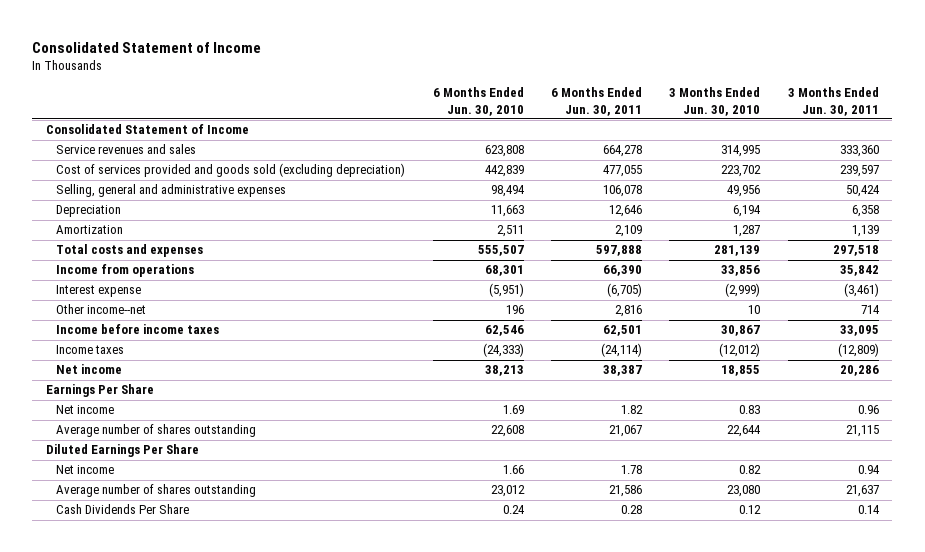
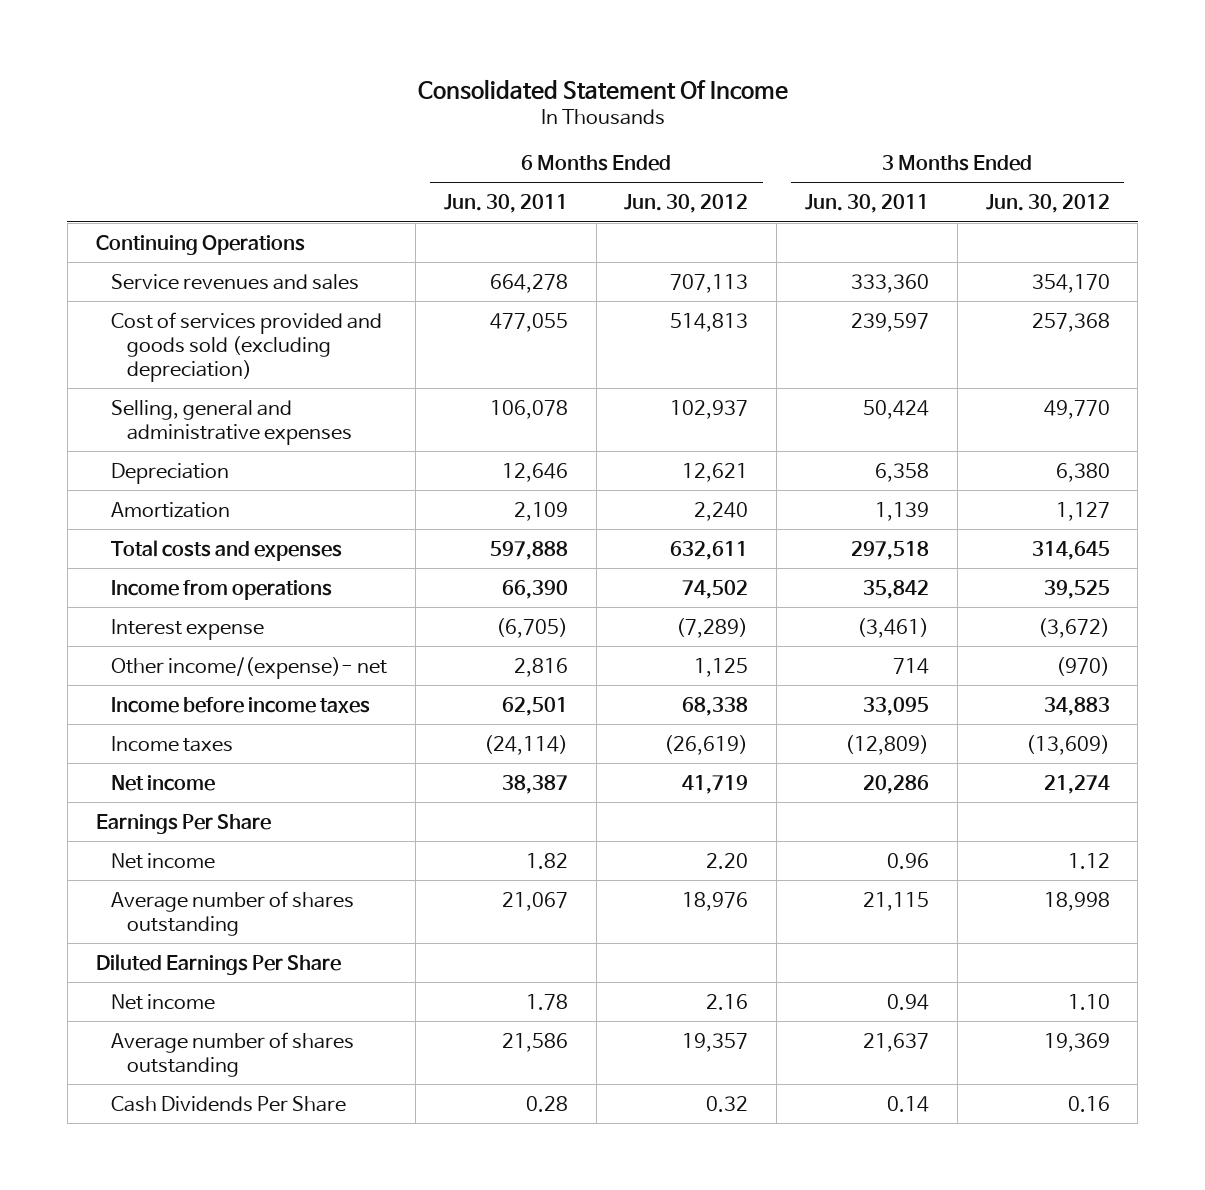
- Consolidated Statement of Income
+ Consolidated Statement Of Income
- | 6 Months Ended Jun. 30, 2010 | 6 Months Ended Jun. 30, 2011 | 3 Months Ended Jun. 30, 2010 | 3 Months Ended Jun. 30, 2011
+ | 6 Months Ended Jun. 30, 2011 | 6 Months Ended Jun. 30, 2012 | 3 Months Ended Jun. 30, 2011 | 3 Months Ended Jun. 30, 2012
- Consolidated Statement of Income
+ Continuing Operations
- Other income--net | 196 | 2,816 | 10 | 714
+ Other income/(expense)- net | 2,816 | 1,125 | 714 | (970)

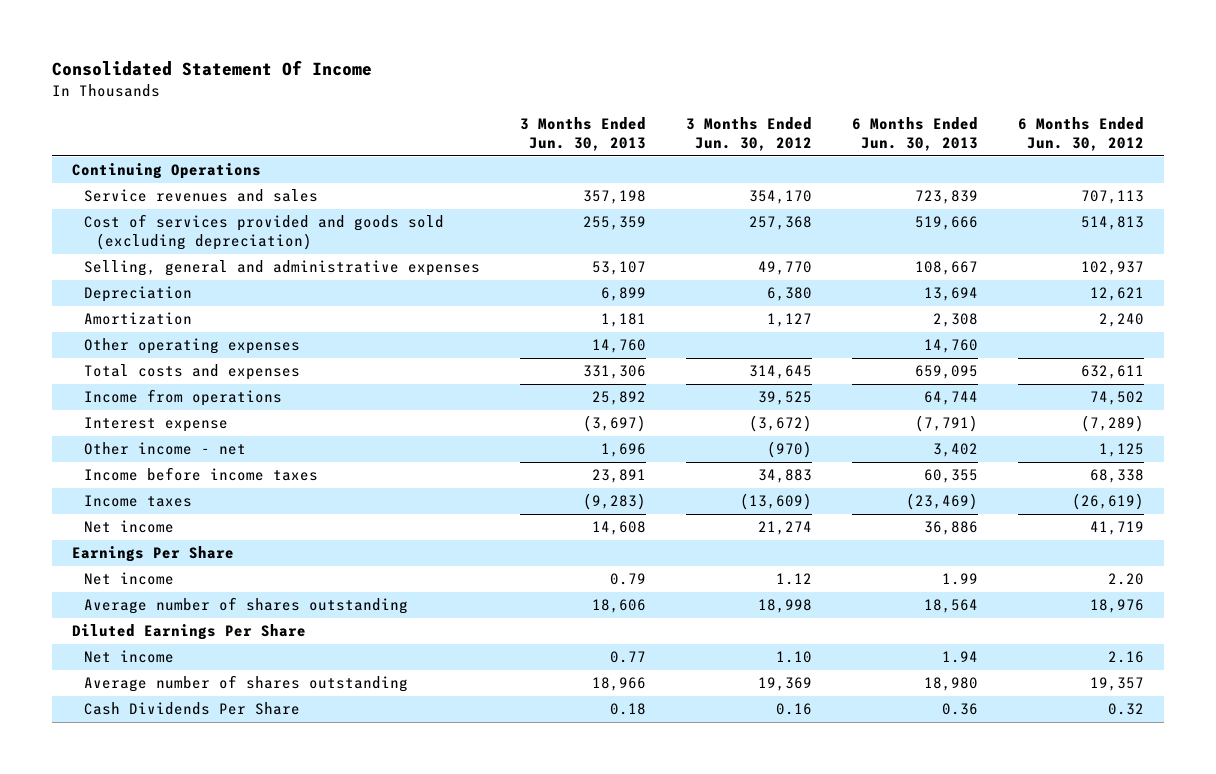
- | 6 Months Ended Jun. 30, 2011 | 6 Months Ended Jun. 30, 2012 | 3 Months Ended Jun. 30, 2011 | 3 Months Ended Jun. 30, 2012
+ | 3 Months Ended Jun. 30, 2013 | 3 Months Ended Jun. 30, 2012 | 6 Months Ended Jun. 30, 2013 | 6 Months Ended Jun. 30, 2012
+ Other operating expenses | 14,760 | | 14,760 |
- Other income/(expense)- net | 2,816 | 1,125 | 714 | (970)
+ Other income - net | 1,696 | (970) | 3,402 | 1,125

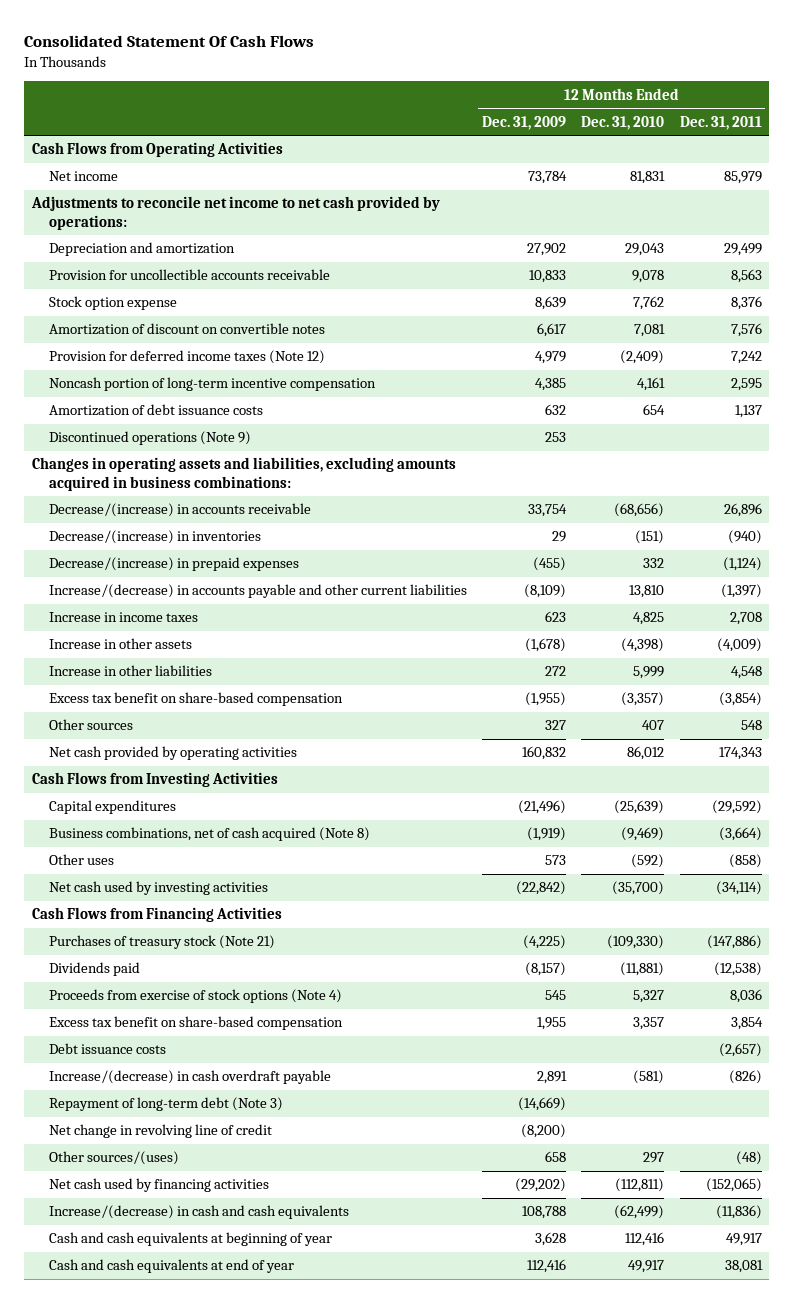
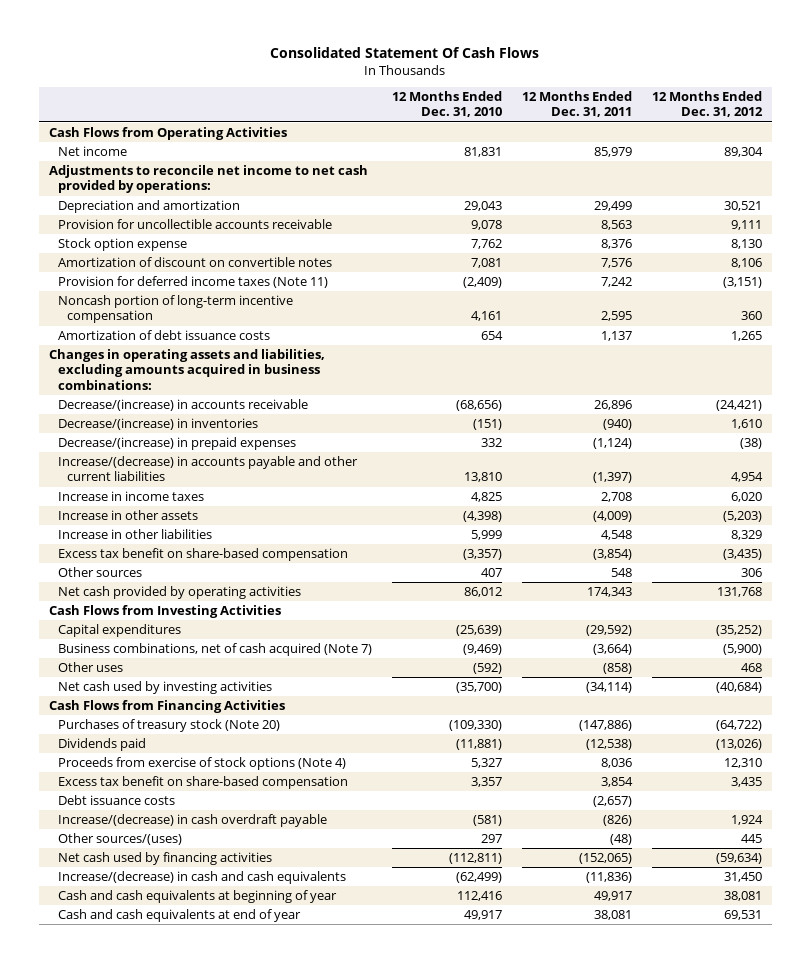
- | 12 Months Ended Dec. 31, 2009 | 12 Months Ended Dec. 31, 2010 | 12 Months Ended Dec. 31, 2011
+ | 12 Months Ended Dec. 31, 2010 | 12 Months Ended Dec. 31, 2011 | 12 Months Ended Dec. 31, 2012
- Provision for deferred income taxes (Note 12) | 4,979 | (2,409) | 7,242
+ Provision for deferred income taxes (Note 11) | (2,409) | 7,242 | (3,151)
- Discontinued operations (Note 9) | 253 | |
- Business combinations, net of cash acquired (Note 8) | (1,919) | (9,469) | (3,664)
+ Business combinations, net of cash acquired (Note 7) | (9,469) | (3,664) | (5,900)
- Purchases of treasury stock (Note 21) | (4,225) | (109,330) | (147,886)
+ Purchases of treasury stock (Note 20) | (109,330) | (147,886) | (64,722)
- Repayment of long-term debt (Note 3) | (14,669) | |
- Net change in revolving line of credit | (8,200) | |

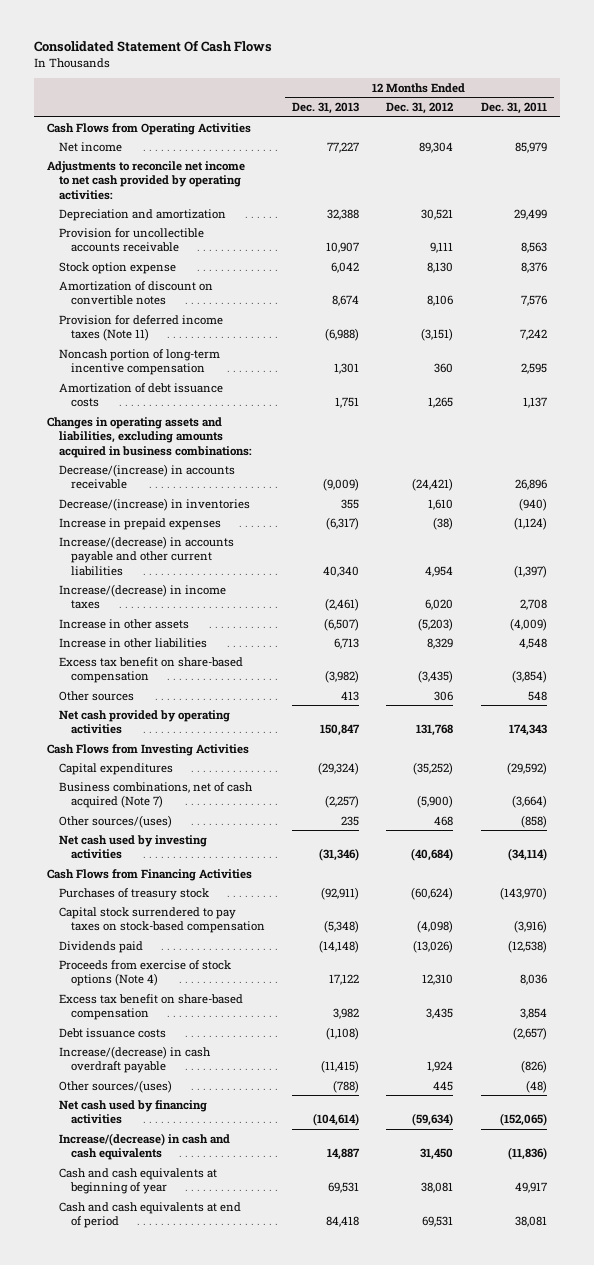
- | 12 Months Ended Dec. 31, 2010 | 12 Months Ended Dec. 31, 2011 | 12 Months Ended Dec. 31, 2012
+ | 12 Months Ended Dec. 31, 2013 | 12 Months Ended Dec. 31, 2012 | 12 Months Ended Dec. 31, 2011
- Adjustments to reconcile net income to net cash provided by operations:
+ Adjustments to reconcile net income to net cash provided by operating activities:
- Decrease/(increase) in prepaid expenses | 332 | (1,124) | (38)
+ Increase in prepaid expenses | (6,317) | (38) | (1,124)
- Increase in income taxes | 4,825 | 2,708 | 6,020
+ Increase/(decrease) in income taxes | (2,461) | 6,020 | 2,708
- Other uses | (592) | (858) | 468
+ Other sources/(uses) | 235 | 468 | (858)
- Purchases of treasury stock (Note 20) | (109,330) | (147,886) | (64,722)
+ Purchases of treasury stock | (92,911) | (60,624) | (143,970)
+ Capital stock surrendered to pay taxes on stock-based compensation | (5,348) | (4,098) | (3,916)
- Cash and cash equivalents at end of year | 49,917 | 38,081 | 69,531
+ Cash and cash equivalents at end of period | 84,418 | 69,531 | 38,081

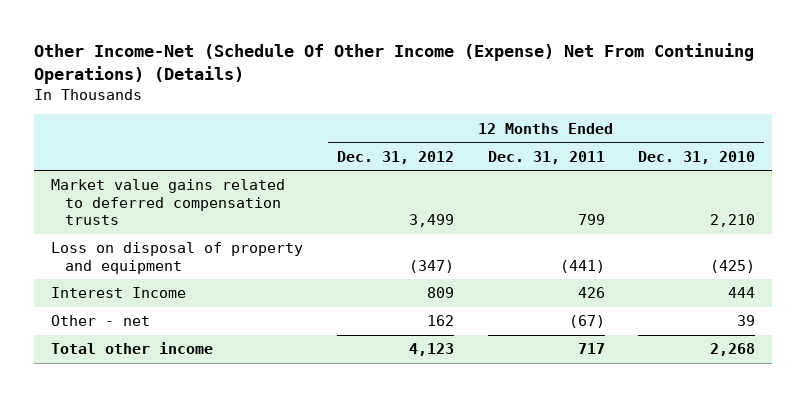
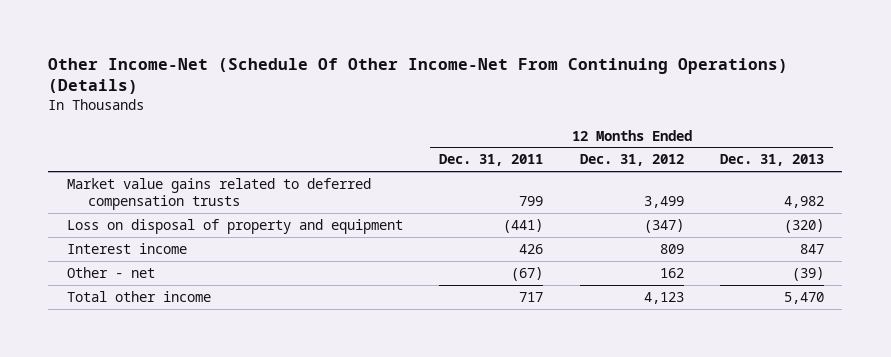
- Other Income-Net (Schedule Of Other Income (Expense) Net From Continuing Operations) (Details)
+ Other Income-Net (Schedule Of Other Income-Net From Continuing Operations) (Details)
- | 12 Months Ended Dec. 31, 2012 | 12 Months Ended Dec. 31, 2011 | 12 Months Ended Dec. 31, 2010
+ | 12 Months Ended Dec. 31, 2011 | 12 Months Ended Dec. 31, 2012 | 12 Months Ended Dec. 31, 2013
- Interest Income | 809 | 426 | 444
+ Interest income | 426 | 809 | 847

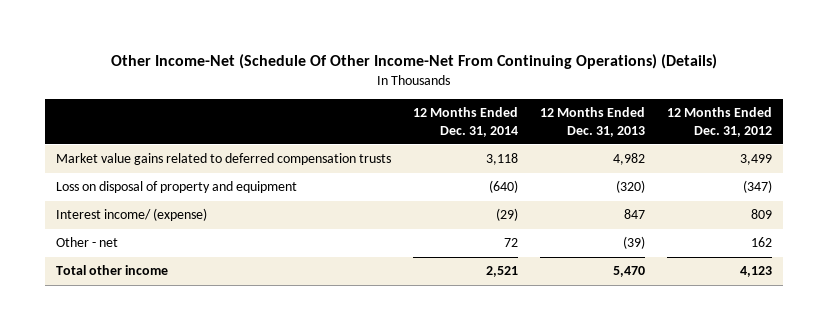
- | 12 Months Ended Dec. 31, 2011 | 12 Months Ended Dec. 31, 2012 | 12 Months Ended Dec. 31, 2013
+ | 12 Months Ended Dec. 31, 2014 | 12 Months Ended Dec. 31, 2013 | 12 Months Ended Dec. 31, 2012
- Interest income | 426 | 809 | 847
+ Interest income/ (expense) | (29) | 847 | 809

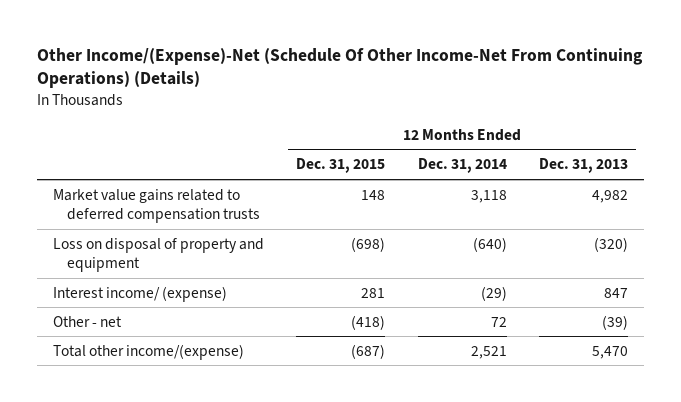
- Other Income-Net (Schedule Of Other Income-Net From Continuing Operations) (Details)
+ Other Income/(Expense)-Net (Schedule Of Other Income-Net From Continuing Operations) (Details)
- | 12 Months Ended Dec. 31, 2014 | 12 Months Ended Dec. 31, 2013 | 12 Months Ended Dec. 31, 2012
+ | 12 Months Ended Dec. 31, 2015 | 12 Months Ended Dec. 31, 2014 | 12 Months Ended Dec. 31, 2013
- Total other income | 2,521 | 5,470 | 4,123
+ Total other income/(expense) | (687) | 2,521 | 5,470

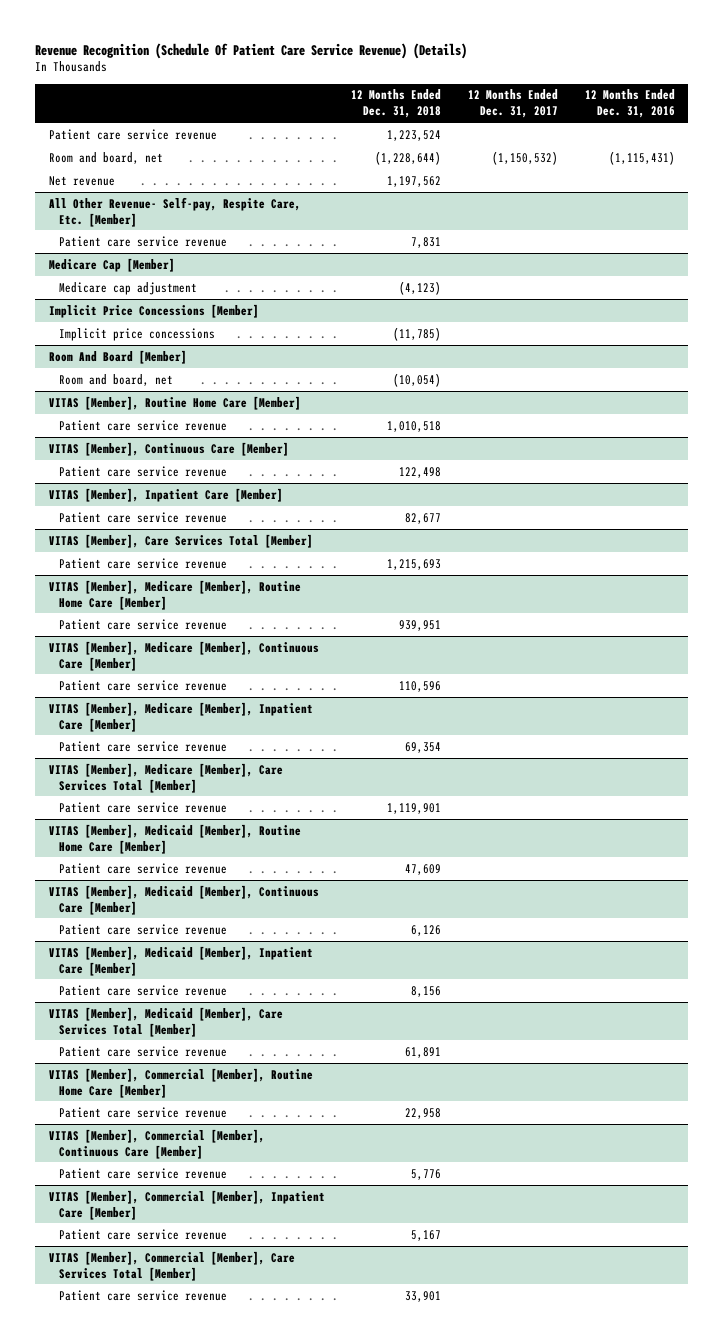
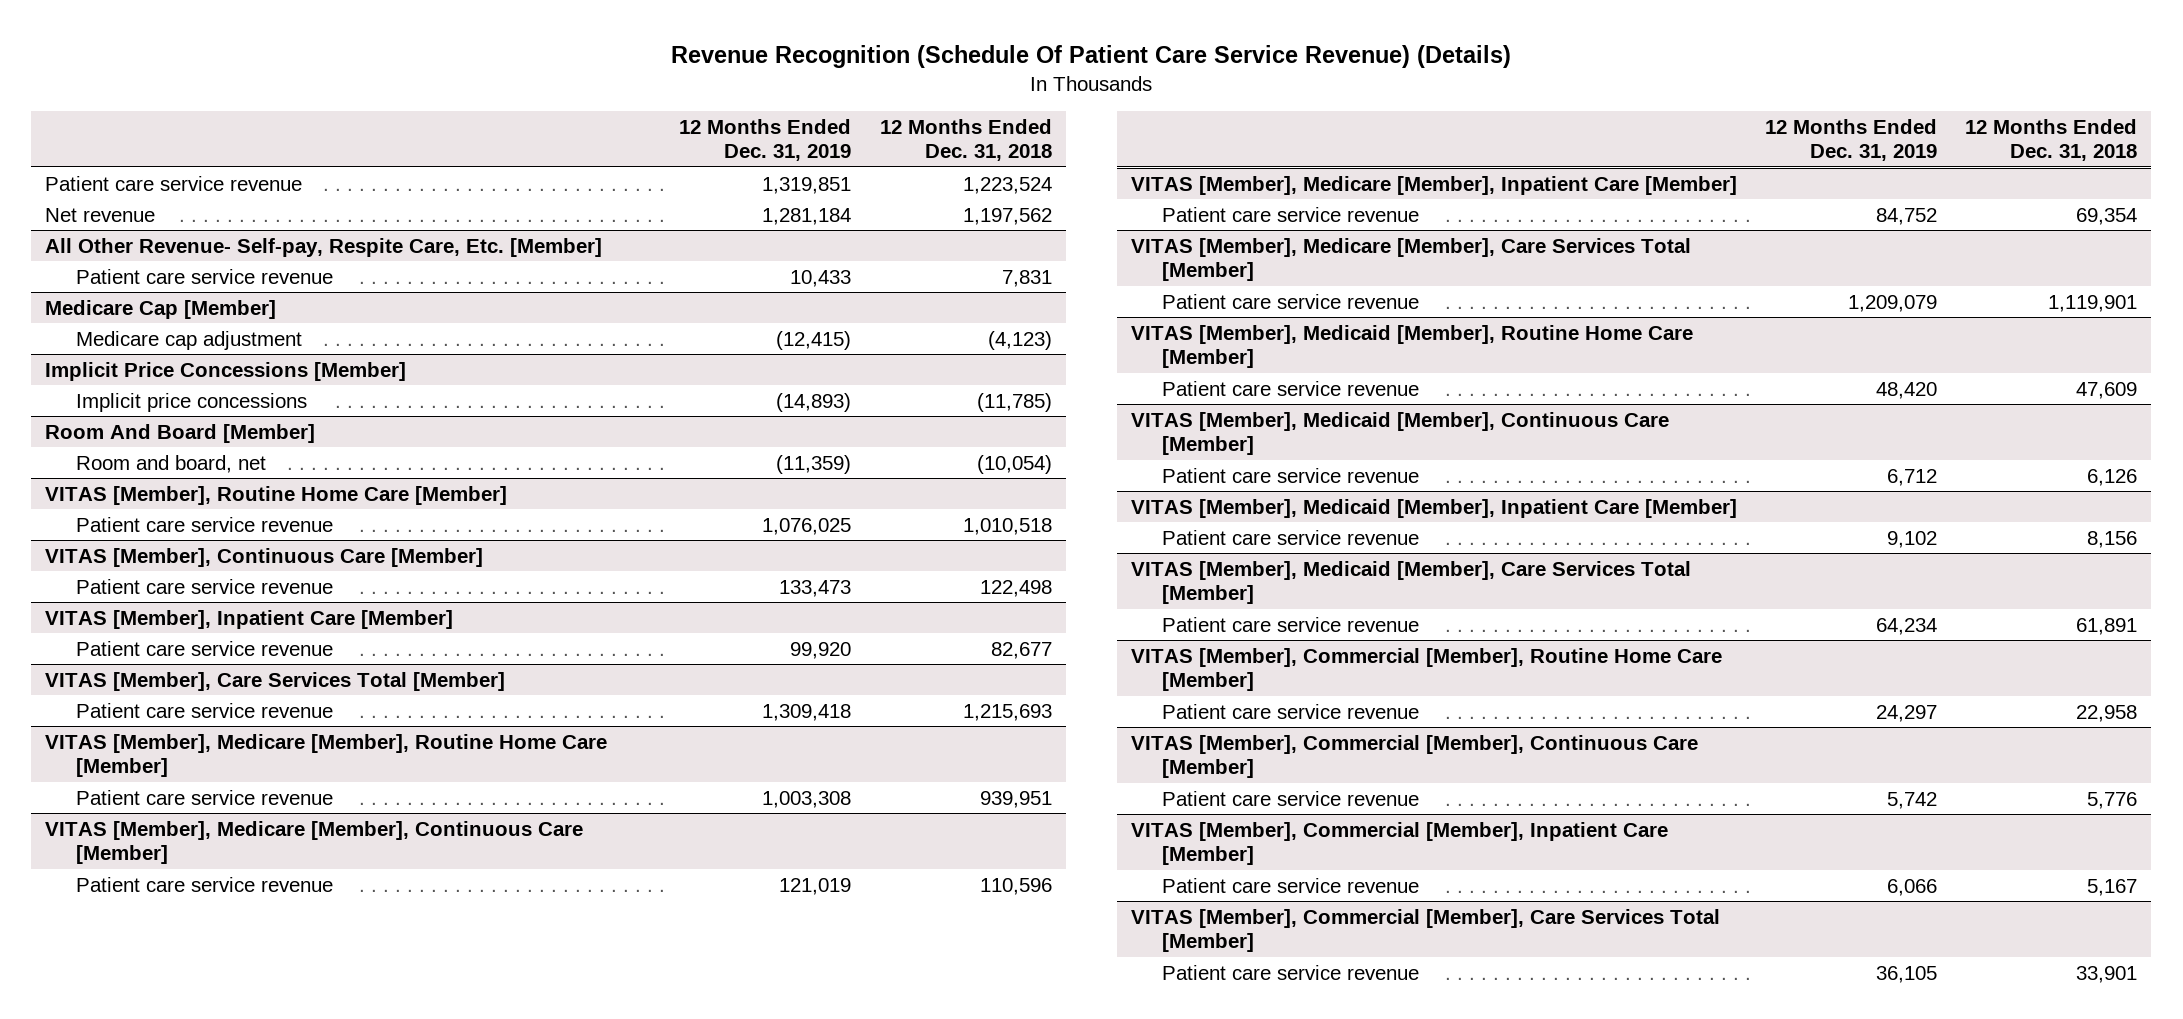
- | 12 Months Ended Dec. 31, 2018 | 12 Months Ended Dec. 31, 2017 | 12 Months Ended Dec. 31, 2016
+ | 12 Months Ended Dec. 31, 2019 | 12 Months Ended Dec. 31, 2018
- Room and board, net | (1,228,644) | (1,150,532) | (1,115,431)

